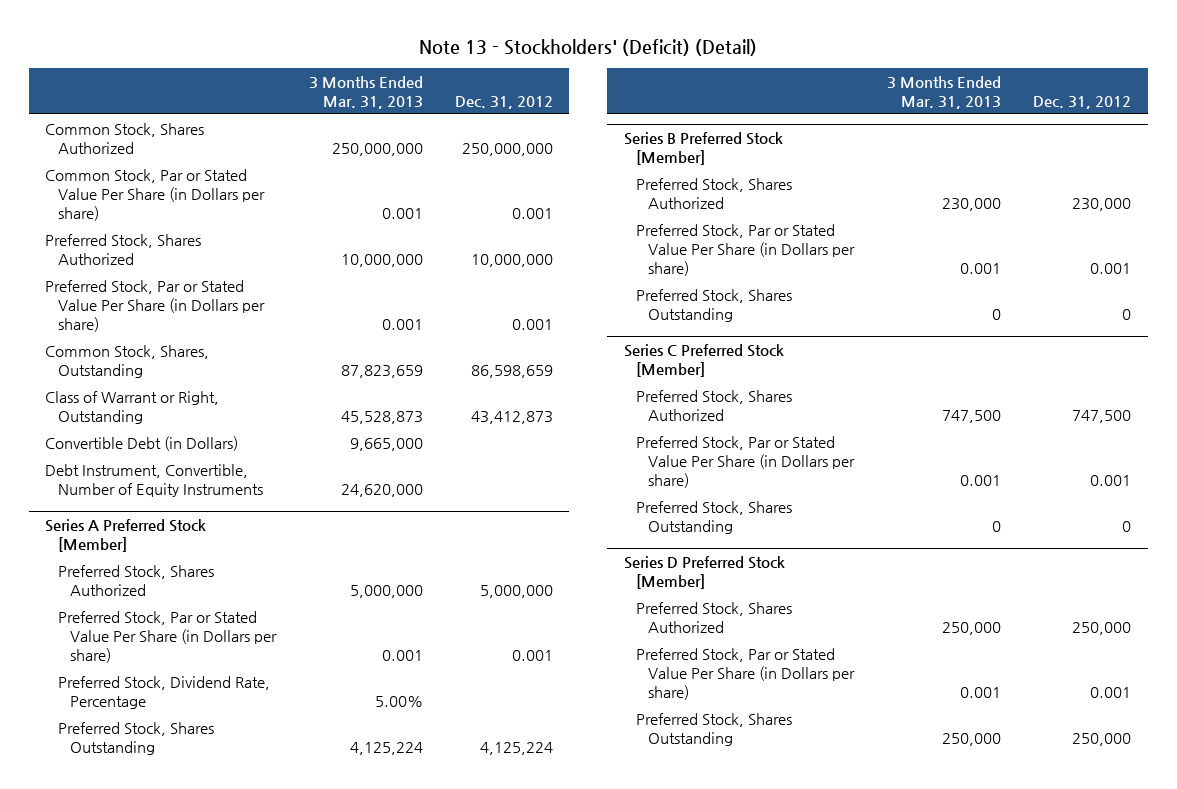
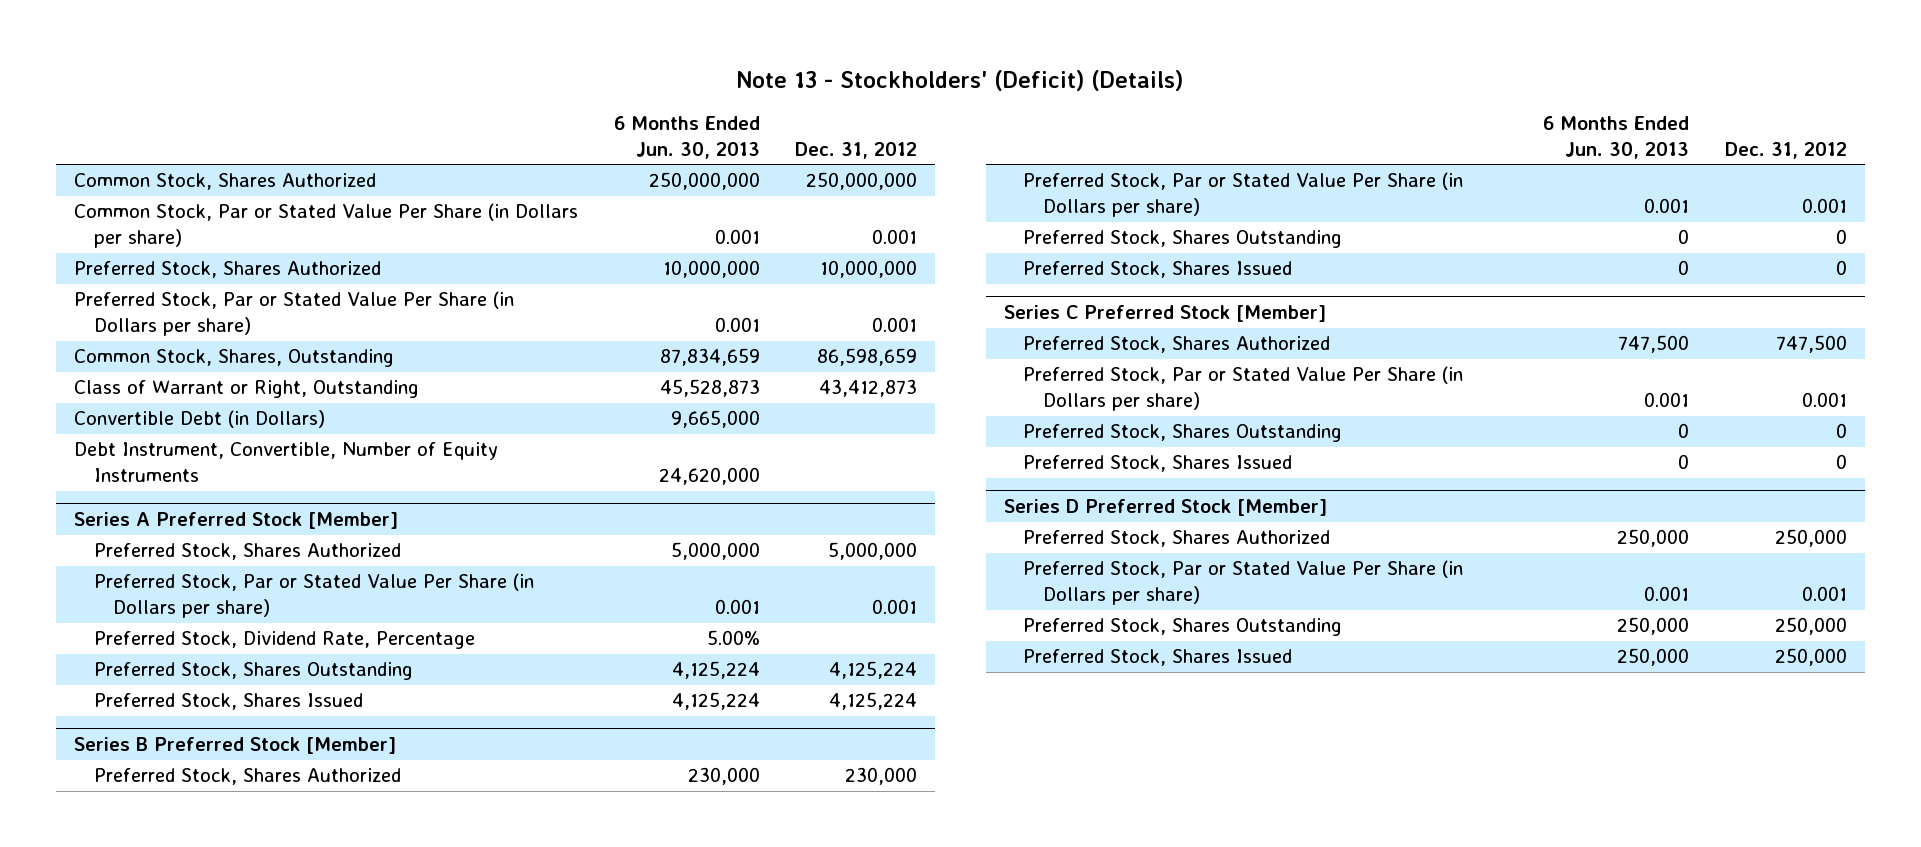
- Note 13 - Stockholders' (Deficit) (Detail)
+ Note 13 - Stockholders' (Deficit) (Details)
- | 3 Months Ended Mar. 31, 2013 | Dec. 31, 2012
+ | 6 Months Ended Jun. 30, 2013 | Dec. 31, 2012
@ Series A Preferred Stock [Member]
+ Preferred Stock, Shares Issued | 4,125,224 | 4,125,224
@ Series B Preferred Stock [Member]
+ Preferred Stock, Shares Issued | 0 | 0
@ Series C Preferred Stock [Member]
+ Preferred Stock, Shares Issued | 0 | 0
@ Series D Preferred Stock [Member]
+ Preferred Stock, Shares Issued | 250,000 | 250,000

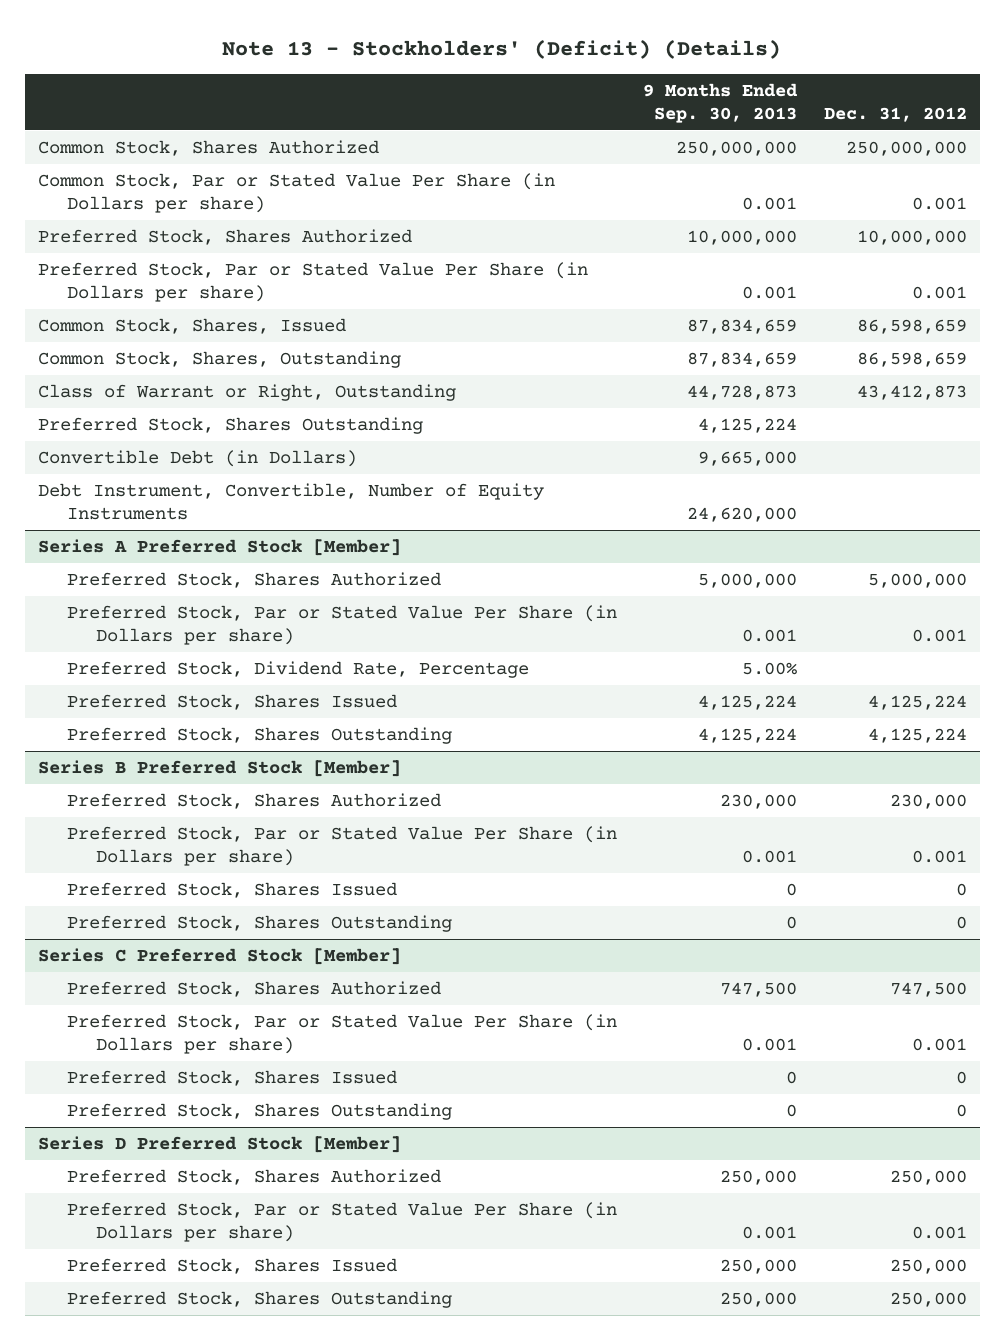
- | 6 Months Ended Jun. 30, 2013 | Dec. 31, 2012
+ | 9 Months Ended Sep. 30, 2013 | Dec. 31, 2012
+ Common Stock, Shares, Issued | 87,834,659 | 86,598,659
+ Preferred Stock, Shares Outstanding | 4,125,224 |
@ Series A Preferred Stock [Member]
moved down: Preferred Stock, Shares Outstanding | 4,125,224 | 4,125,224
@ Series B Preferred Stock [Member]
moved down: Preferred Stock, Shares Outstanding | 0 | 0
@ Series C Preferred Stock [Member]
moved down: Preferred Stock, Shares Outstanding | 0 | 0
@ Series D Preferred Stock [Member]
moved down: Preferred Stock, Shares Outstanding | 250,000 | 250,000

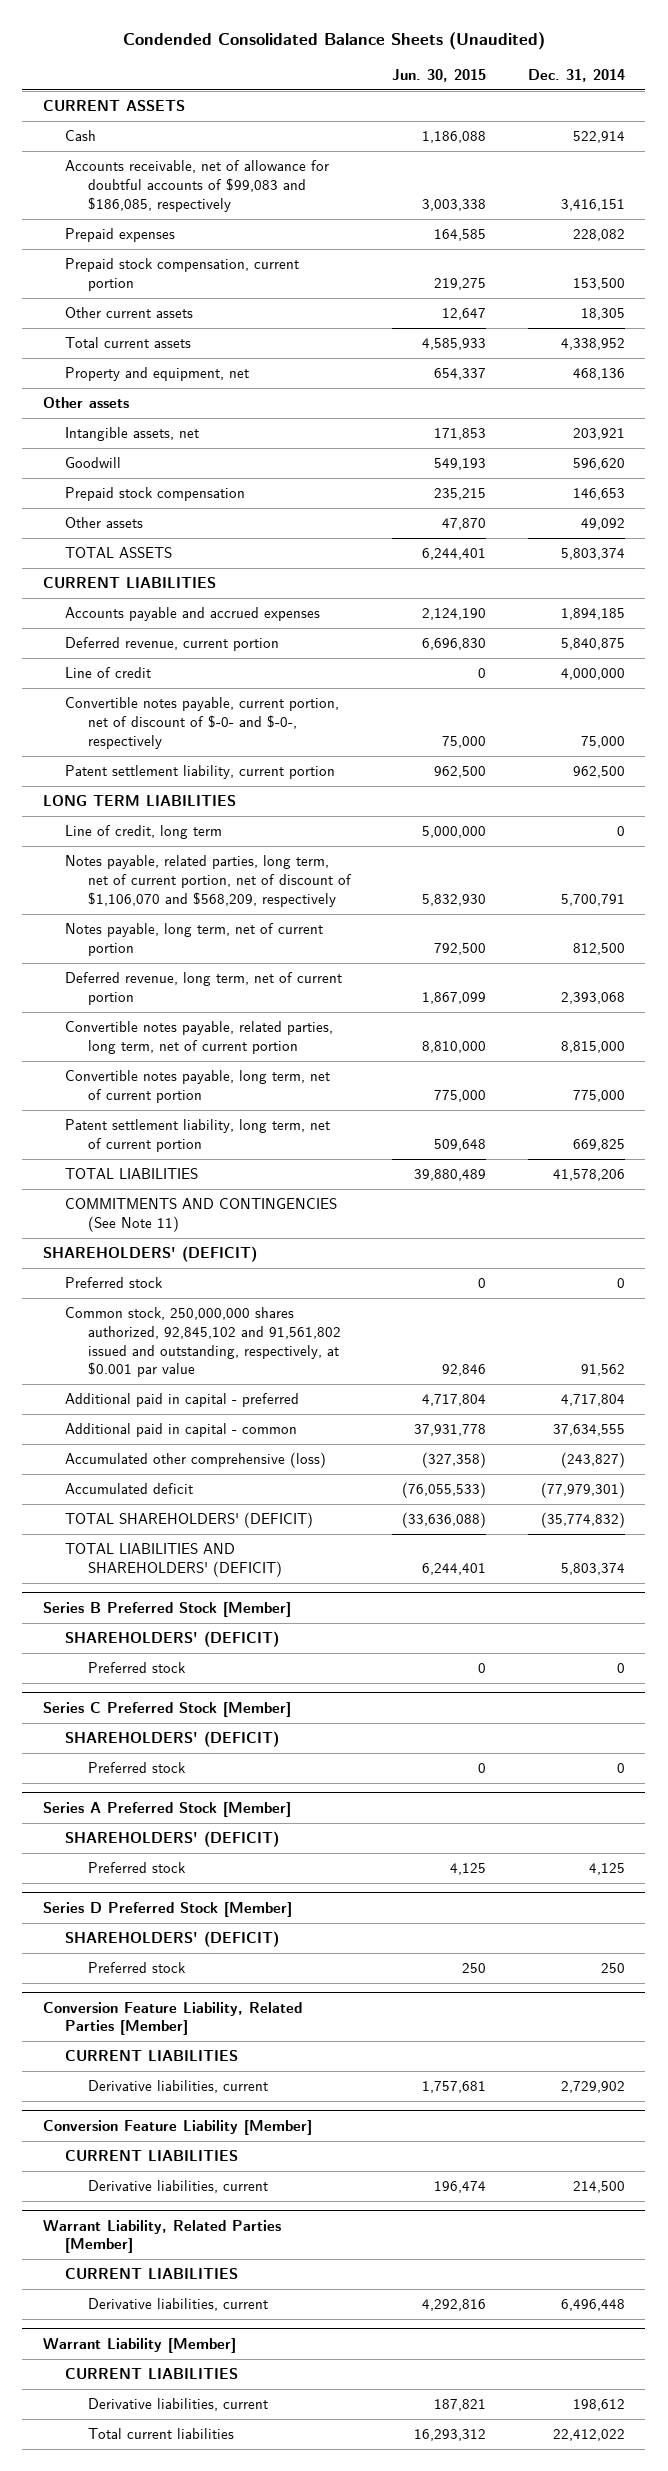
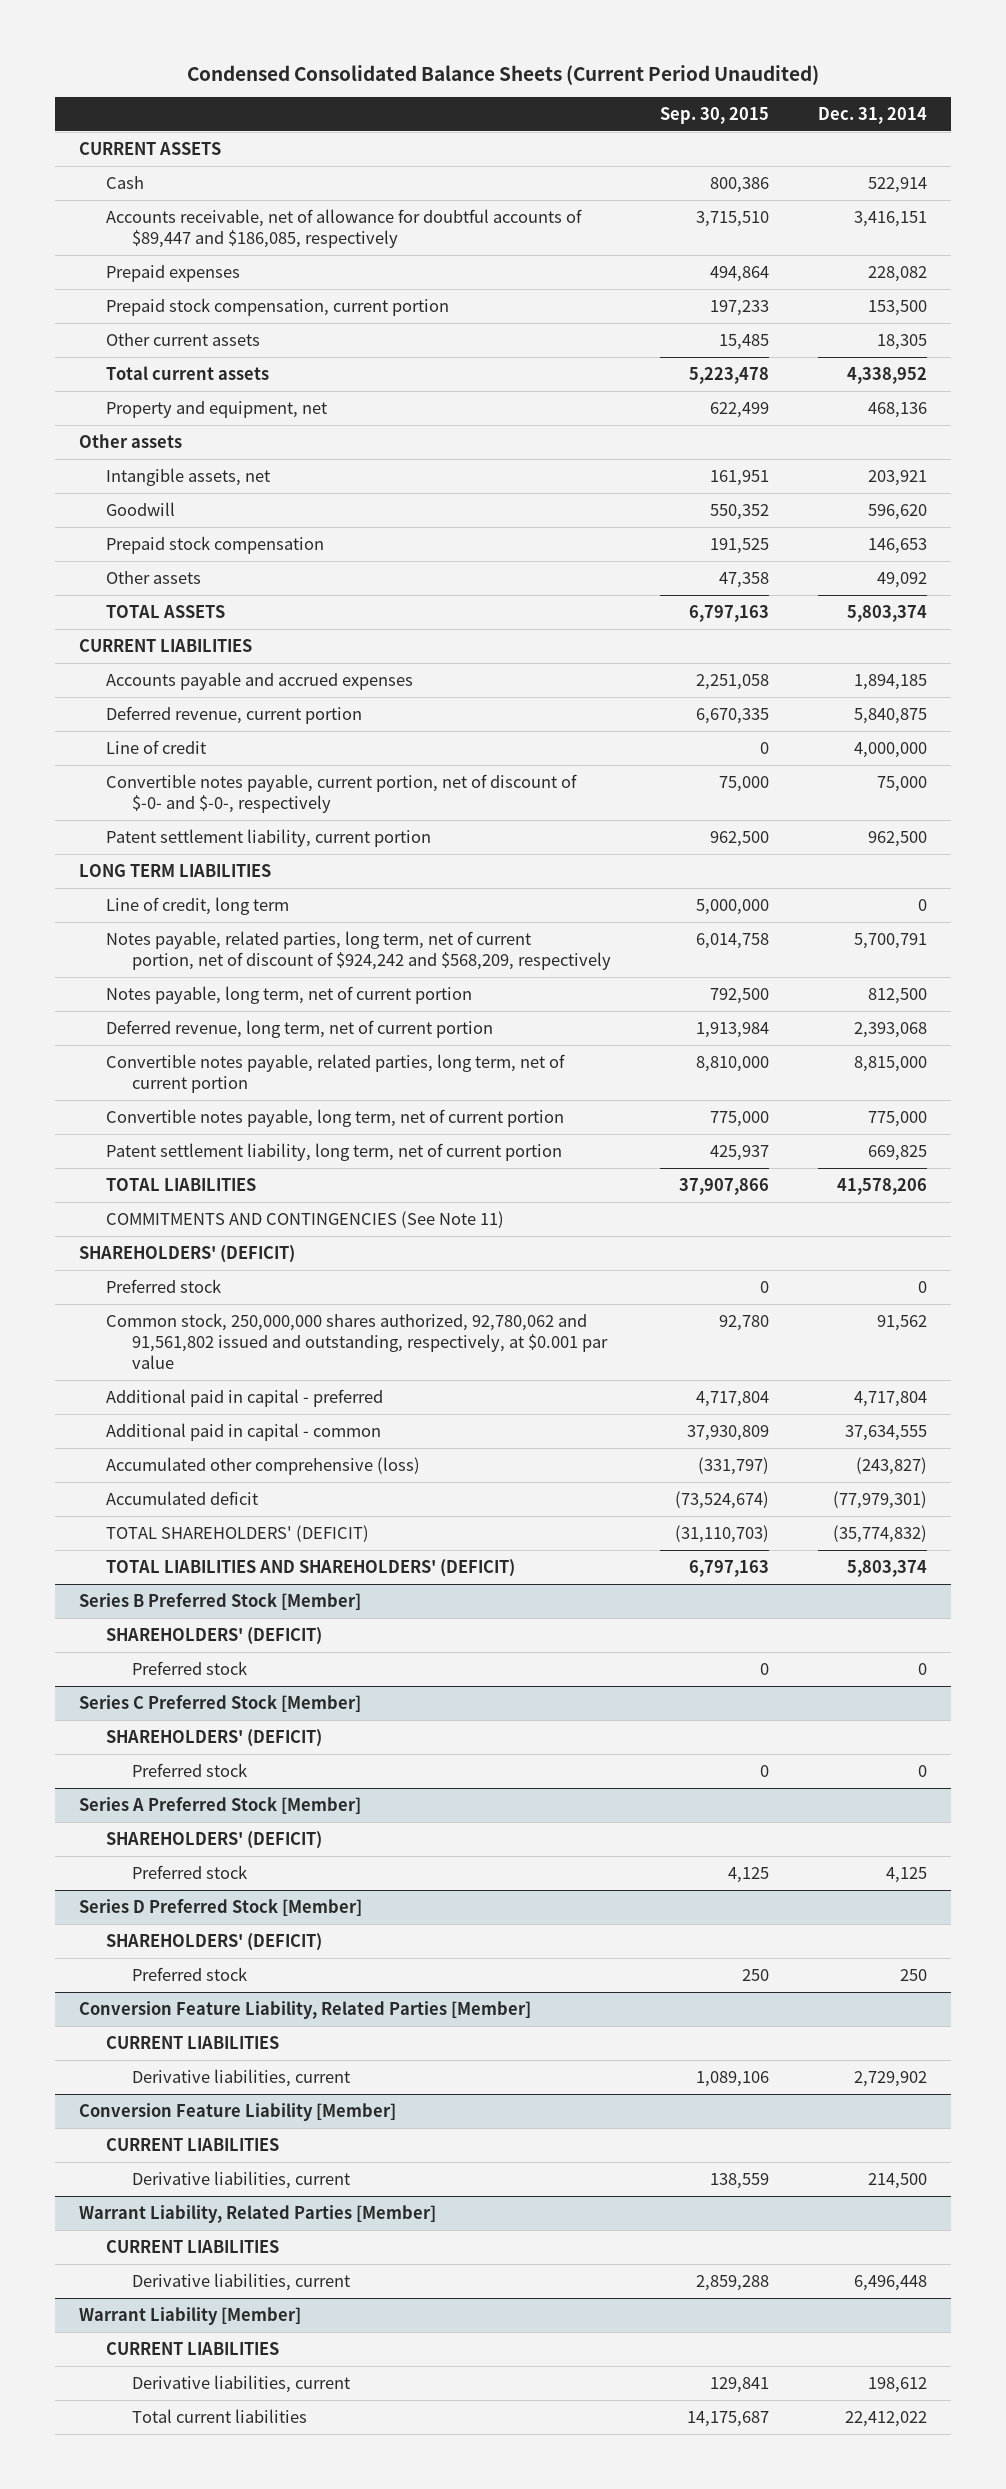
- Condended Consolidated Balance Sheets (Unaudited)
+ Condensed Consolidated Balance Sheets (Current Period Unaudited)
- | Jun. 30, 2015 | Dec. 31, 2014
+ | Sep. 30, 2015 | Dec. 31, 2014
- Accounts receivable, net of allowance for doubtful accounts of $99,083 and $186,085, respectively | 3,003,338 | 3,416,151
+ Accounts receivable, net of allowance for doubtful accounts of $89,447 and $186,085, respectively | 3,715,510 | 3,416,151
- Notes payable, related parties, long term, net of current portion, net of discount of $1,106,070 and $568,209, respectively | 5,832,930 | 5,700,791
+ Notes payable, related parties, long term, net of current portion, net of discount of $924,242 and $568,209, respectively | 6,014,758 | 5,700,791
- Common stock, 250,000,000 shares authorized, 92,845,102 and 91,561,802 issued and outstanding, respectively, at $0.001 par value | 92,846 | 91,562
+ Common stock, 250,000,000 shares authorized, 92,780,062 and 91,561,802 issued and outstanding, respectively, at $0.001 par value | 92,780 | 91,562

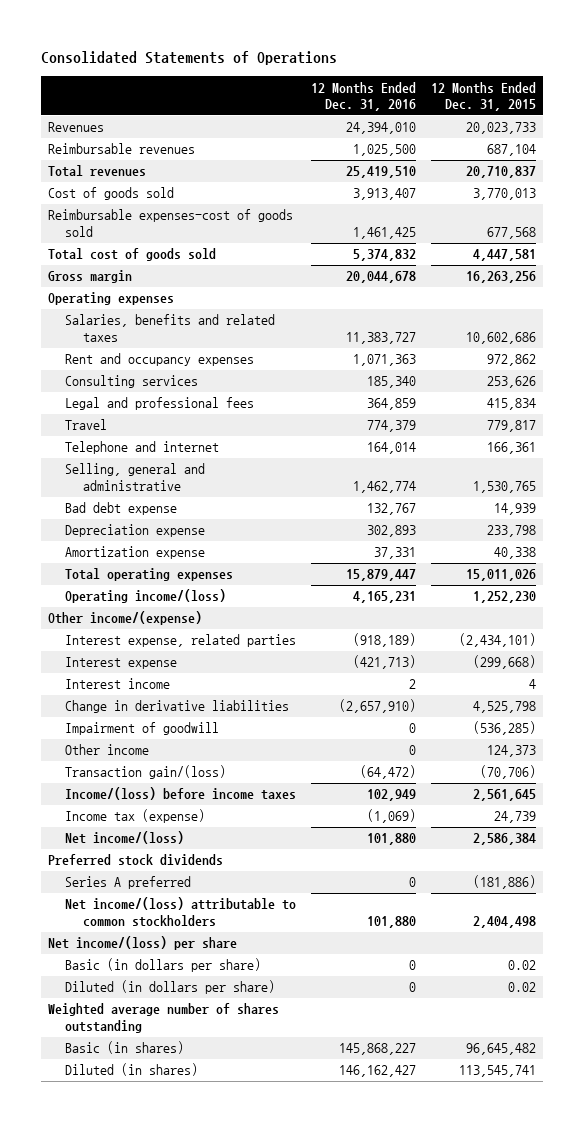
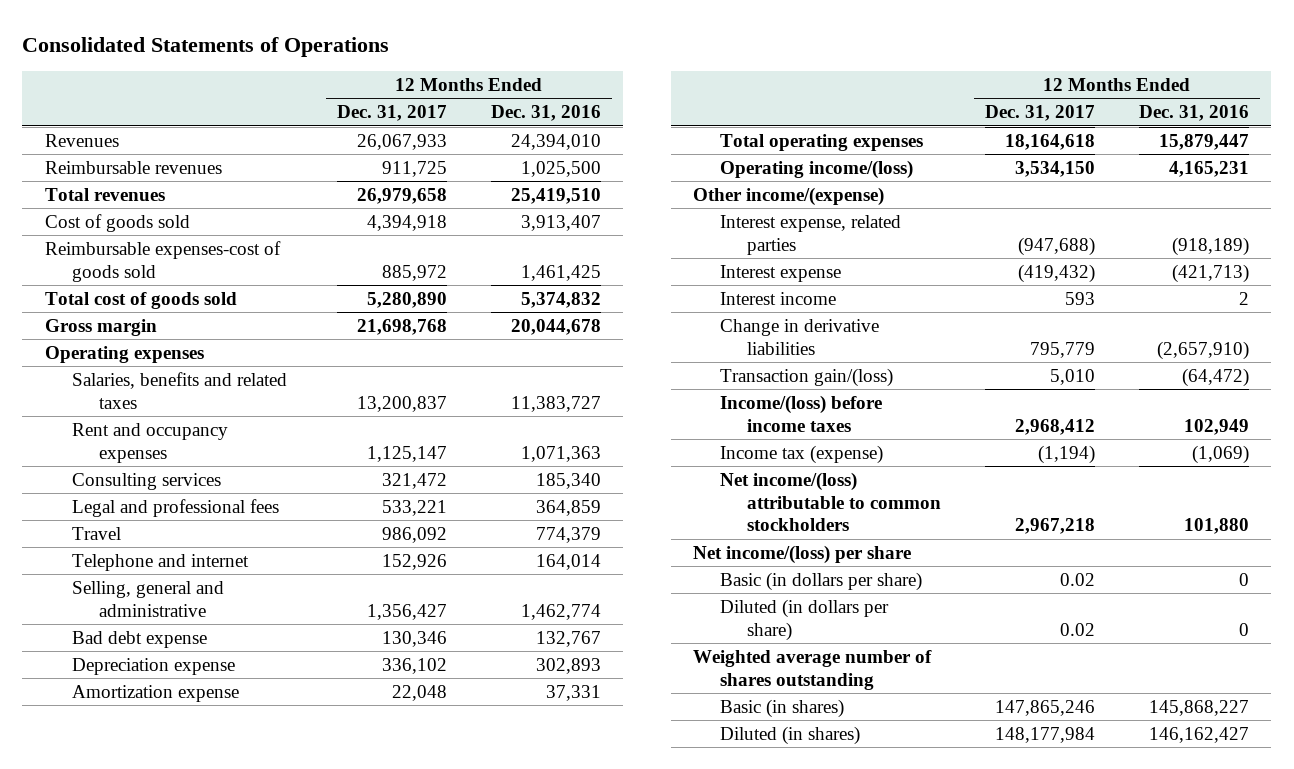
- | 12 Months Ended Dec. 31, 2016 | 12 Months Ended Dec. 31, 2015
+ | 12 Months Ended Dec. 31, 2017 | 12 Months Ended Dec. 31, 2016
- Impairment of goodwill | 0 | (536,285)
- Other income | 0 | 124,373
- Net income/(loss) | 101,880 | 2,586,384
- Preferred stock dividends
- Series A preferred | 0 | (181,886)

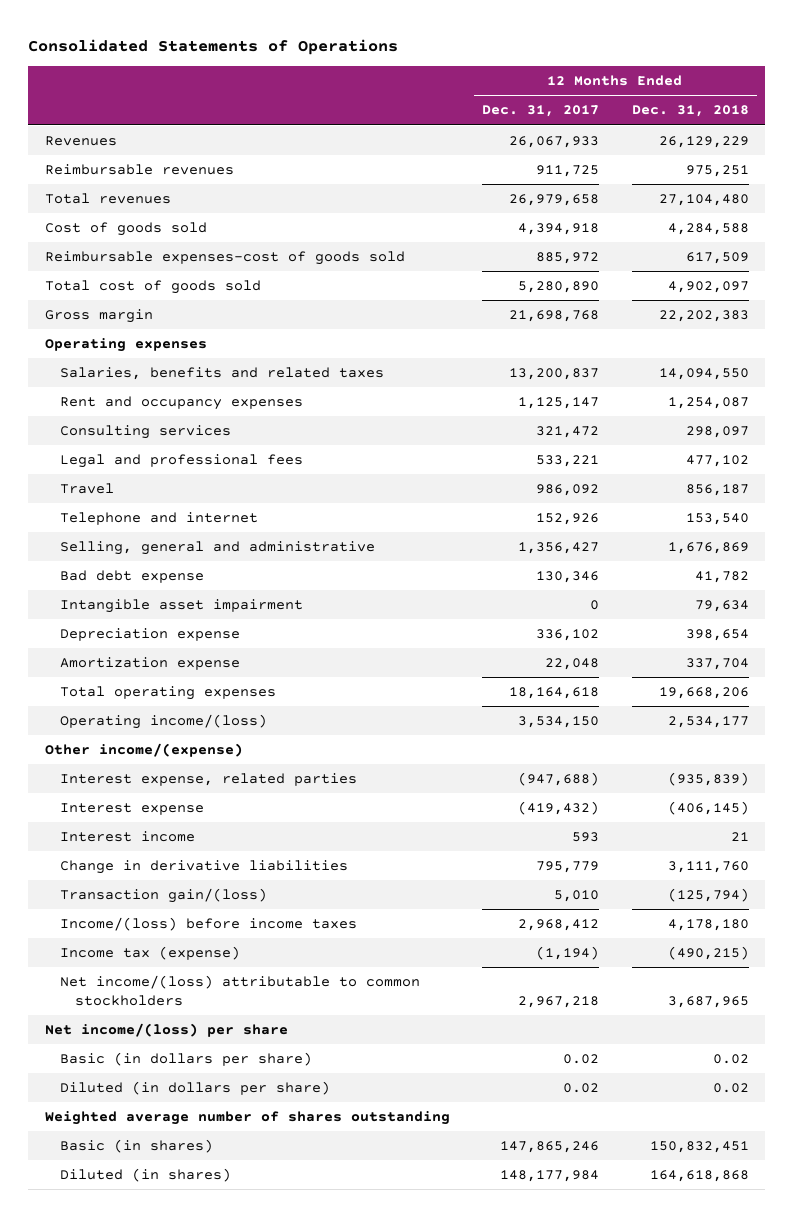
- | 12 Months Ended Dec. 31, 2017 | 12 Months Ended Dec. 31, 2016
+ | 12 Months Ended Dec. 31, 2017 | 12 Months Ended Dec. 31, 2018
+ Intangible asset impairment | 0 | 79,634

